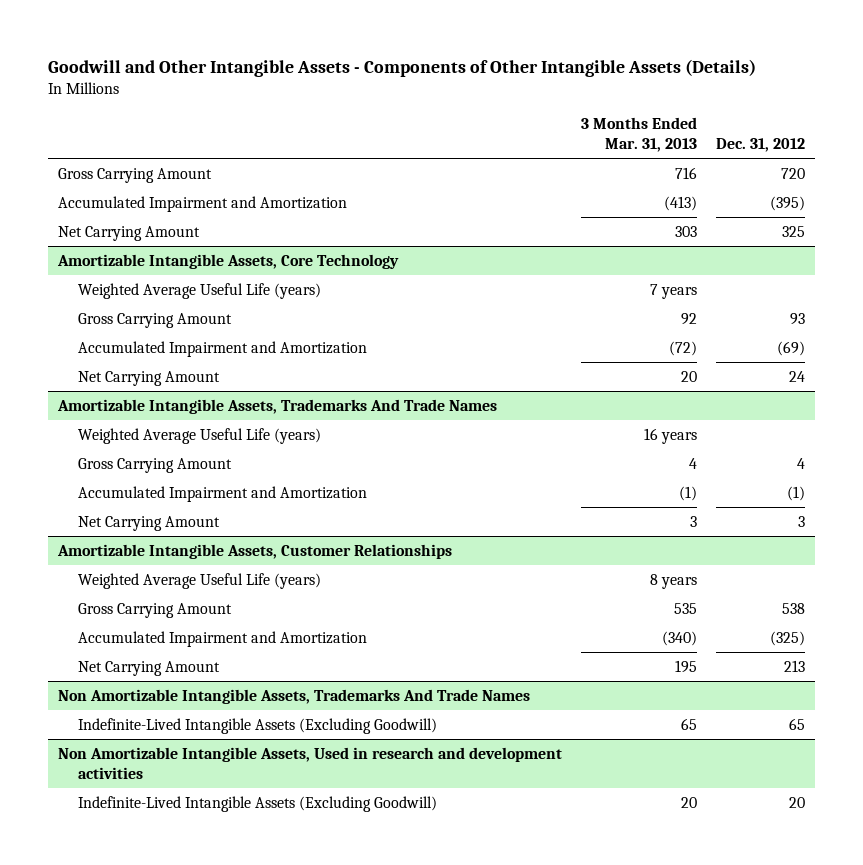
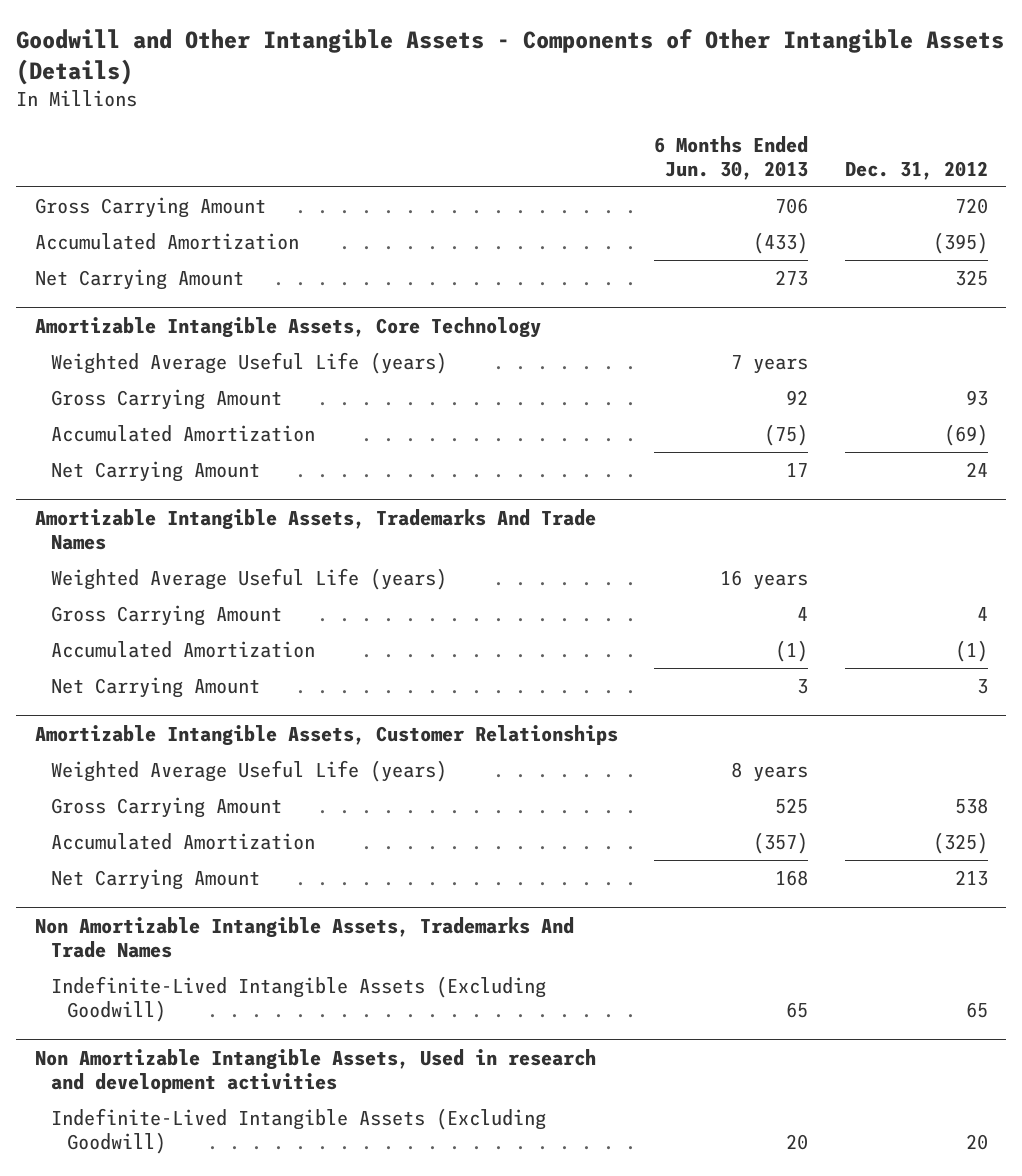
- | 3 Months Ended Mar. 31, 2013 | Dec. 31, 2012
+ | 6 Months Ended Jun. 30, 2013 | Dec. 31, 2012
- Accumulated Impairment and Amortization | (413) | (395)
+ Accumulated Amortization | (433) | (395)
@ Amortizable Intangible Assets, Core Technology
- Accumulated Impairment and Amortization | (72) | (69)
+ Accumulated Amortization | (75) | (69)
@ Amortizable Intangible Assets, Trademarks And Trade Names
- Accumulated Impairment and Amortization | (1) | (1)
+ Accumulated Amortization | (1) | (1)
@ Amortizable Intangible Assets, Customer Relationships
- Accumulated Impairment and Amortization | (340) | (325)
+ Accumulated Amortization | (357) | (325)

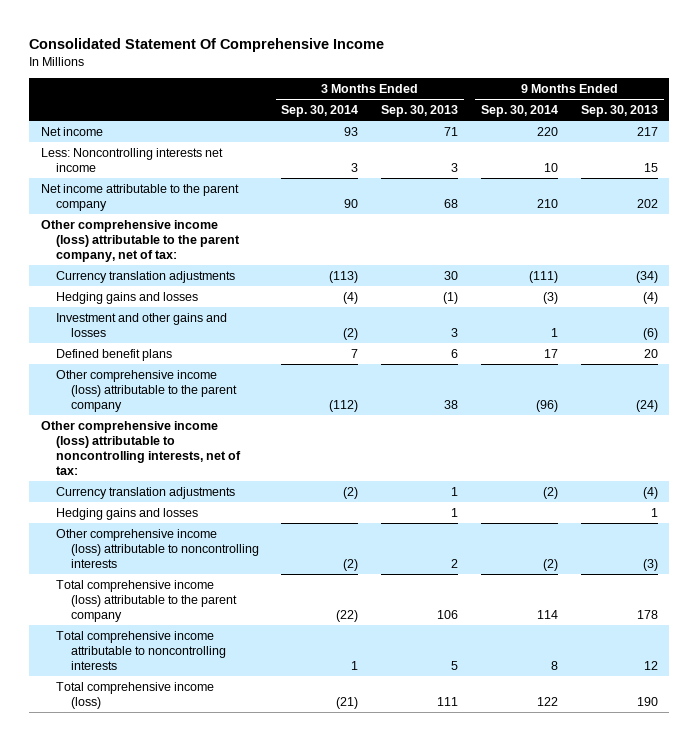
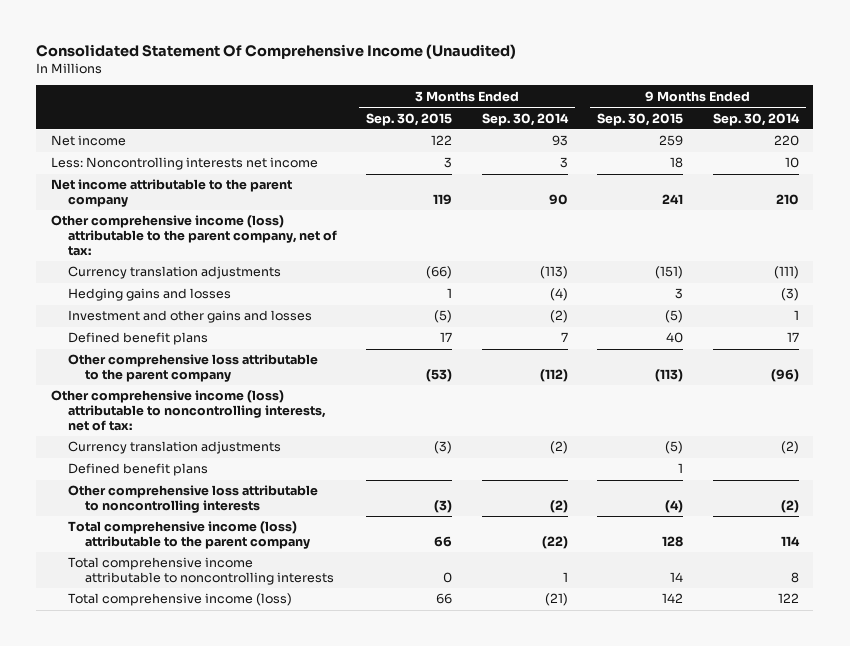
- Consolidated Statement Of Comprehensive Income
+ Consolidated Statement Of Comprehensive Income (Unaudited)
- | 3 Months Ended Sep. 30, 2014 | 3 Months Ended Sep. 30, 2013 | 9 Months Ended Sep. 30, 2014 | 9 Months Ended Sep. 30, 2013
+ | 3 Months Ended Sep. 30, 2015 | 3 Months Ended Sep. 30, 2014 | 9 Months Ended Sep. 30, 2015 | 9 Months Ended Sep. 30, 2014
- Other comprehensive income (loss) attributable to the parent company | (112) | 38 | (96) | (24)
+ Other comprehensive loss attributable to the parent company | (53) | (112) | (113) | (96)
- Hedging gains and losses | | 1 | | 1
- Other comprehensive income (loss) attributable to noncontrolling interests | (2) | 2 | (2) | (3)
+ Defined benefit plans | | | 1 |
+ Other comprehensive loss attributable to noncontrolling interests | (3) | (2) | (4) | (2)

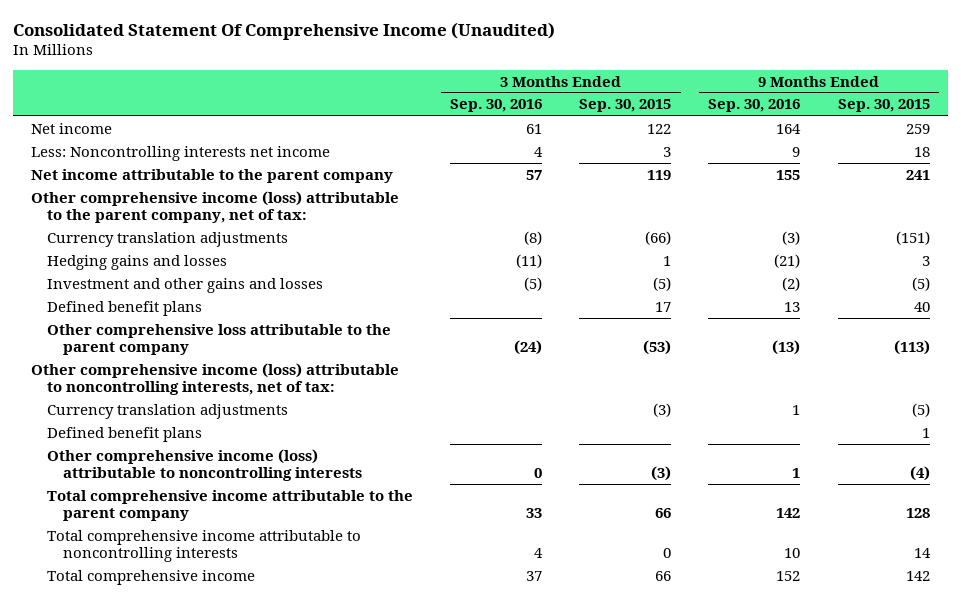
- | 3 Months Ended Sep. 30, 2015 | 3 Months Ended Sep. 30, 2014 | 9 Months Ended Sep. 30, 2015 | 9 Months Ended Sep. 30, 2014
+ | 3 Months Ended Sep. 30, 2016 | 3 Months Ended Sep. 30, 2015 | 9 Months Ended Sep. 30, 2016 | 9 Months Ended Sep. 30, 2015
- Other comprehensive loss attributable to noncontrolling interests | (3) | (2) | (4) | (2)
- Total comprehensive income (loss) attributable to the parent company | 66 | (22) | 128 | 114
+ Other comprehensive income (loss) attributable to noncontrolling interests | 0 | (3) | 1 | (4)
+ Total comprehensive income attributable to the parent company | 33 | 66 | 142 | 128
- Total comprehensive income (loss) | 66 | (21) | 142 | 122
+ Total comprehensive income | 37 | 66 | 152 | 142

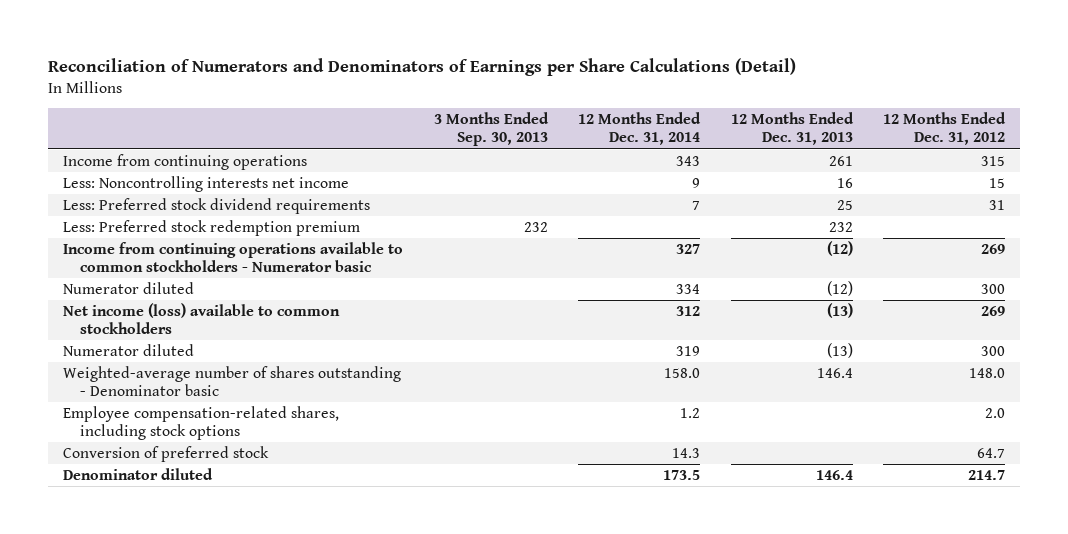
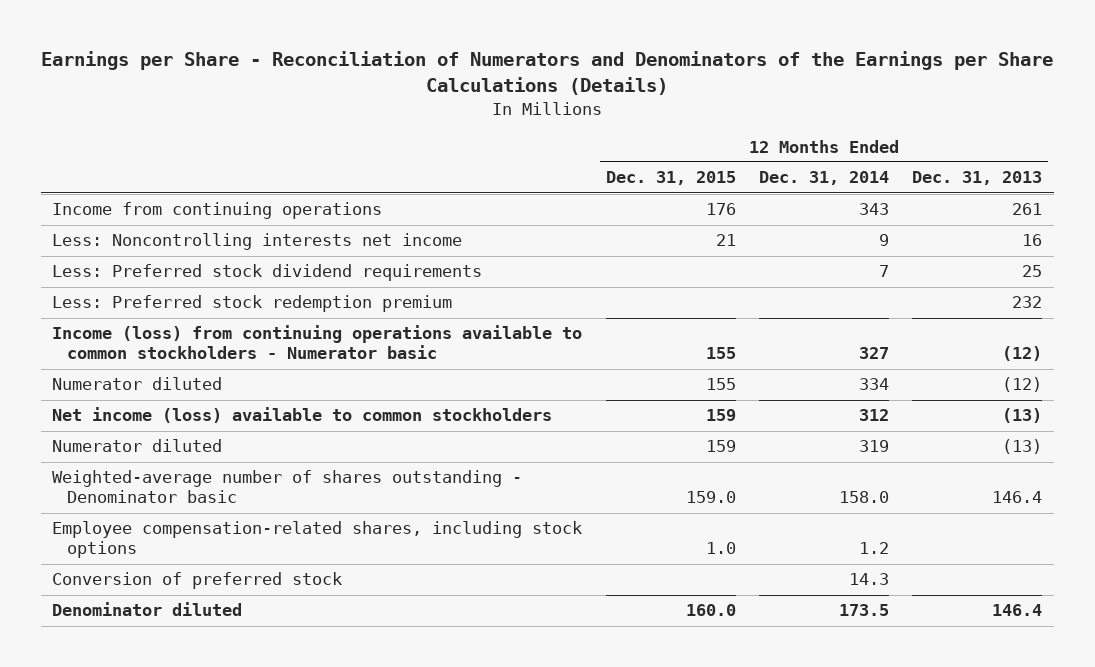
- Reconciliation of Numerators and Denominators of Earnings per Share Calculations (Detail)
+ Earnings per Share - Reconciliation of Numerators and Denominators of the Earnings per Share Calculations (Details)
- | 3 Months Ended Sep. 30, 2013 | 12 Months Ended Dec. 31, 2014 | 12 Months Ended Dec. 31, 2013 | 12 Months Ended Dec. 31, 2012
+ | 12 Months Ended Dec. 31, 2015 | 12 Months Ended Dec. 31, 2014 | 12 Months Ended Dec. 31, 2013
- Income from continuing operations available to common stockholders - Numerator basic | | 327 | (12) | 269
+ Income (loss) from continuing operations available to common stockholders - Numerator basic | 155 | 327 | (12)

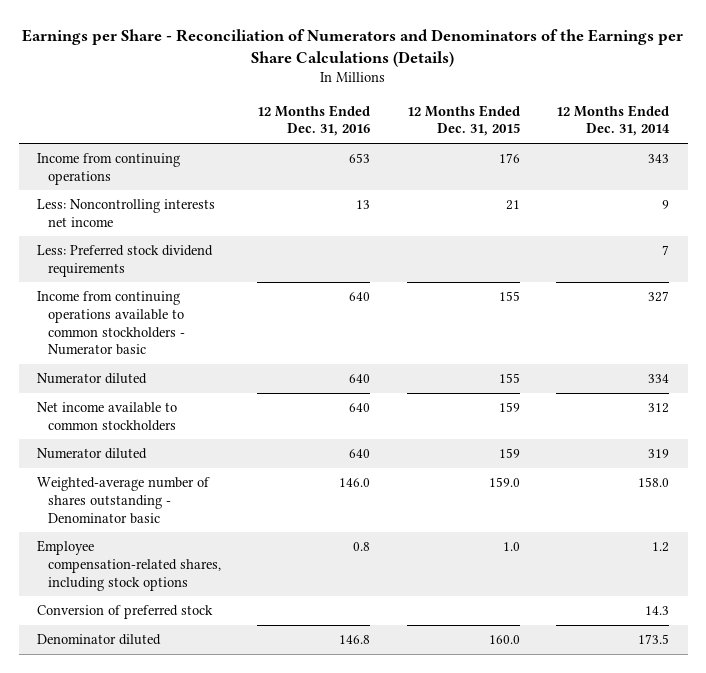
- | 12 Months Ended Dec. 31, 2015 | 12 Months Ended Dec. 31, 2014 | 12 Months Ended Dec. 31, 2013
+ | 12 Months Ended Dec. 31, 2016 | 12 Months Ended Dec. 31, 2015 | 12 Months Ended Dec. 31, 2014
- Less: Preferred stock redemption premium | | | 232
- Income (loss) from continuing operations available to common stockholders - Numerator basic | 155 | 327 | (12)
+ Income from continuing operations available to common stockholders - Numerator basic | 640 | 155 | 327
- Net income (loss) available to common stockholders | 159 | 312 | (13)
+ Net income available to common stockholders | 640 | 159 | 312

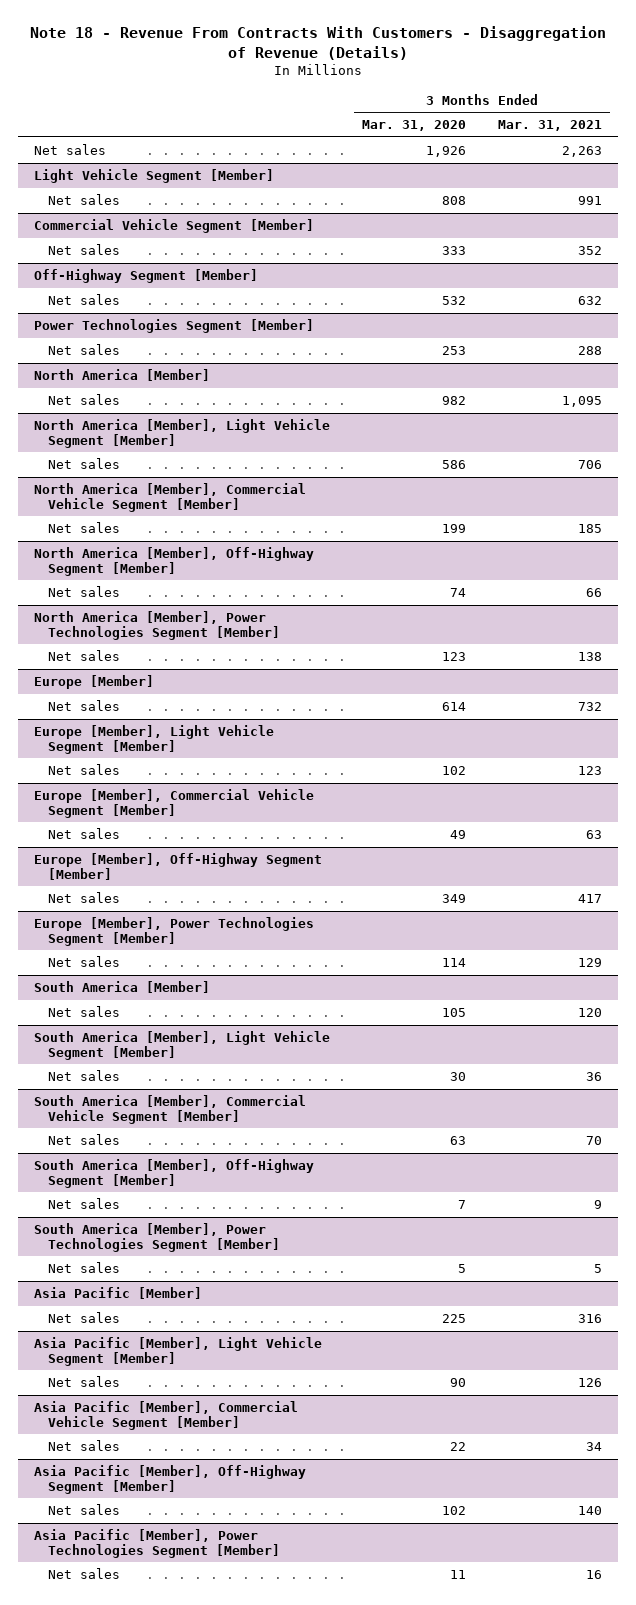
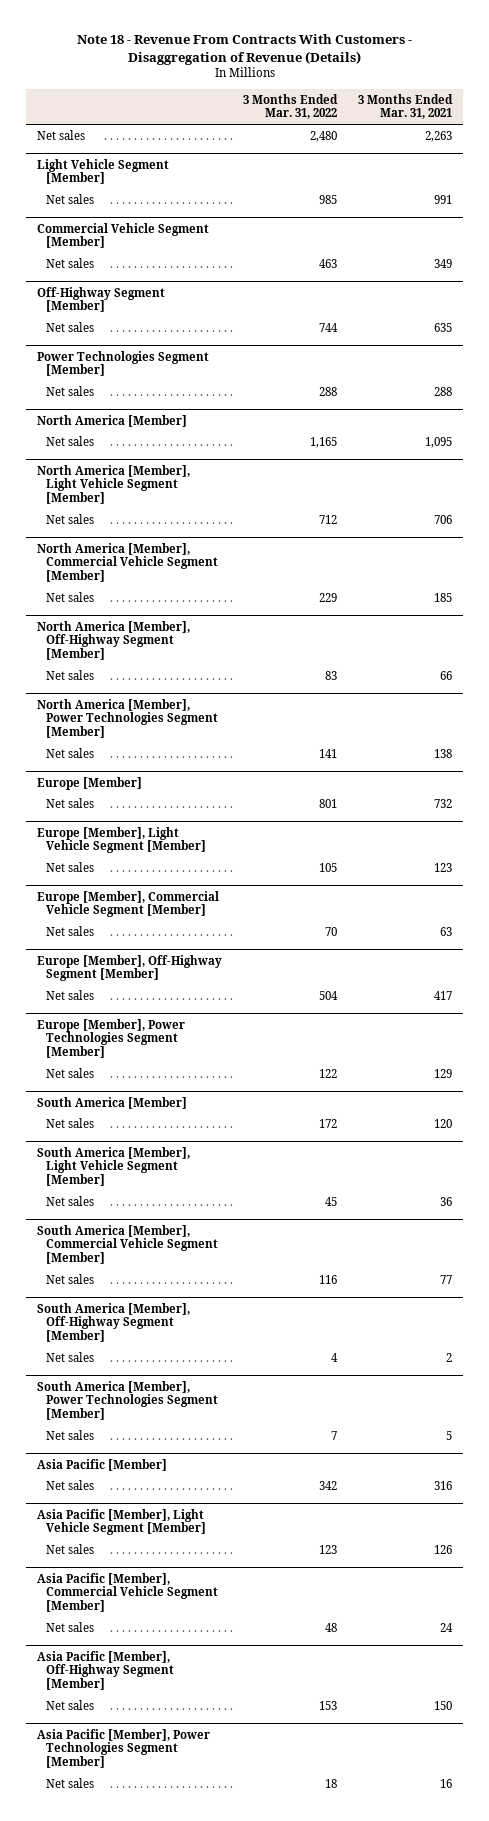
- | 3 Months Ended Mar. 31, 2020 | 3 Months Ended Mar. 31, 2021
+ | 3 Months Ended Mar. 31, 2022 | 3 Months Ended Mar. 31, 2021
@ Commercial Vehicle Segment [Member]
- Net sales | 333 | 352
+ Net sales | 463 | 349
@ Off-Highway Segment [Member]
- Net sales | 532 | 632
+ Net sales | 744 | 635
@ South America [Member], Commercial Vehicle Segment [Member]
- Net sales | 63 | 70
+ Net sales | 116 | 77
@ South America [Member], Off-Highway Segment [Member]
- Net sales | 7 | 9
+ Net sales | 4 | 2
@ Asia Pacific [Member], Commercial Vehicle Segment [Member]
- Net sales | 22 | 34
+ Net sales | 48 | 24
@ Asia Pacific [Member], Off-Highway Segment [Member]
- Net sales | 102 | 140
+ Net sales | 153 | 150

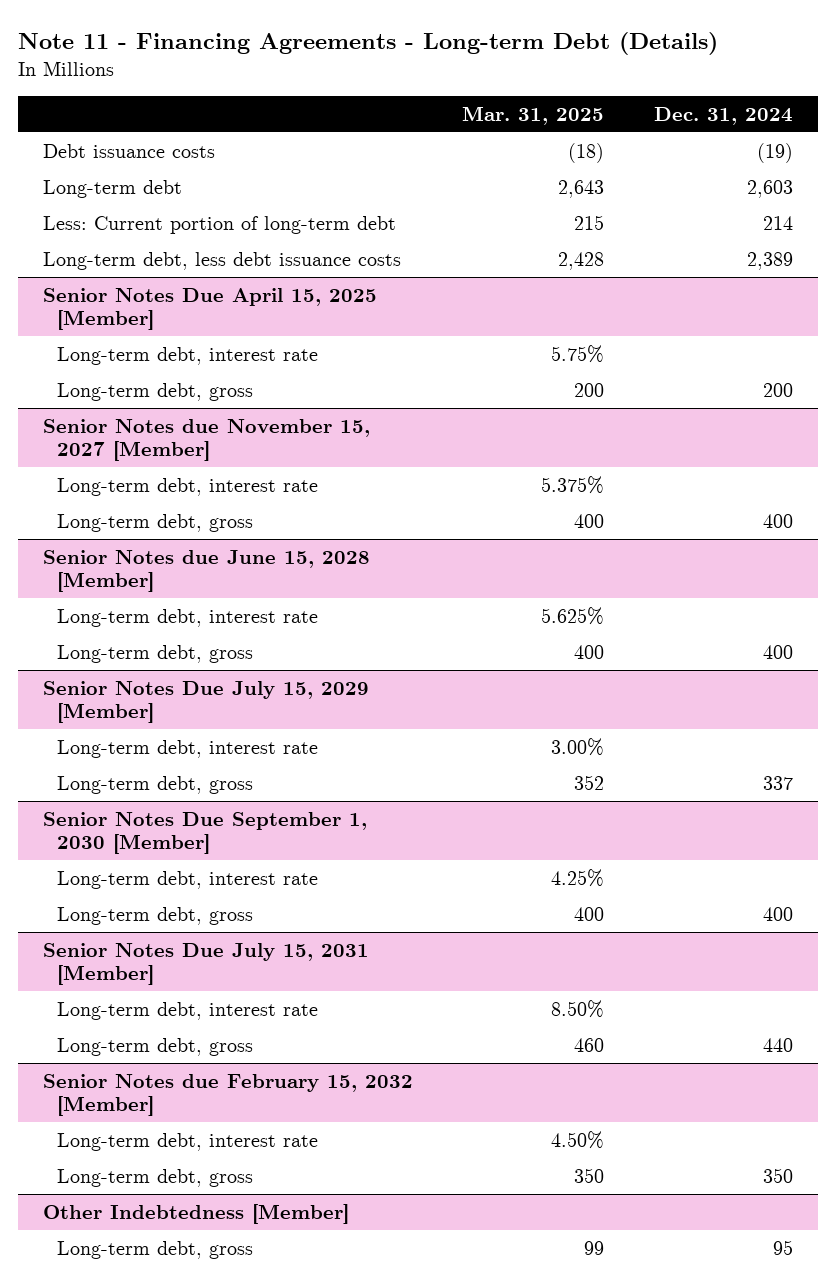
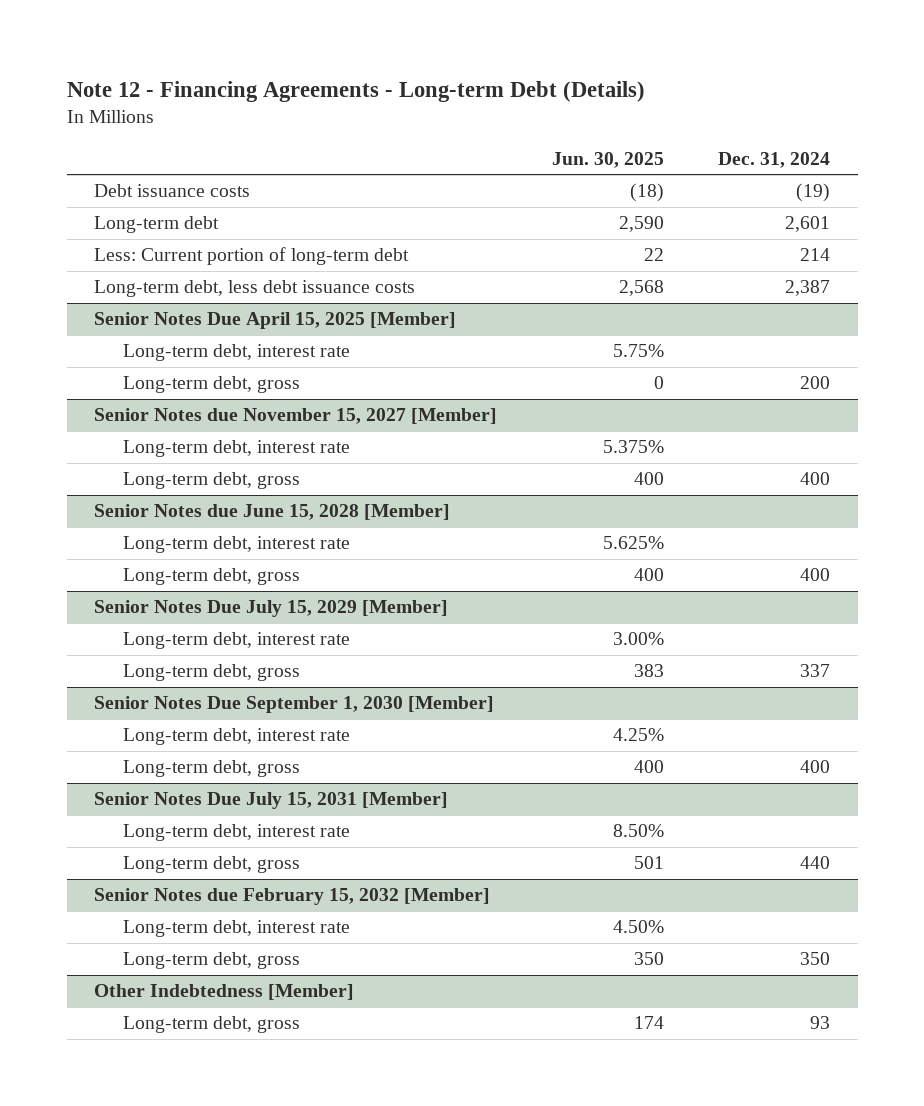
- Note 11 - Financing Agreements - Long-term Debt (Details)
+ Note 12 - Financing Agreements - Long-term Debt (Details)
- | Mar. 31, 2025 | Dec. 31, 2024
+ | Jun. 30, 2025 | Dec. 31, 2024
- Long-term debt | 2,643 | 2,603
+ Long-term debt | 2,590 | 2,601
- Long-term debt, less debt issuance costs | 2,428 | 2,389
+ Long-term debt, less debt issuance costs | 2,568 | 2,387
@ Other Indebtedness [Member]
- Long-term debt, gross | 99 | 95
+ Long-term debt, gross | 174 | 93

